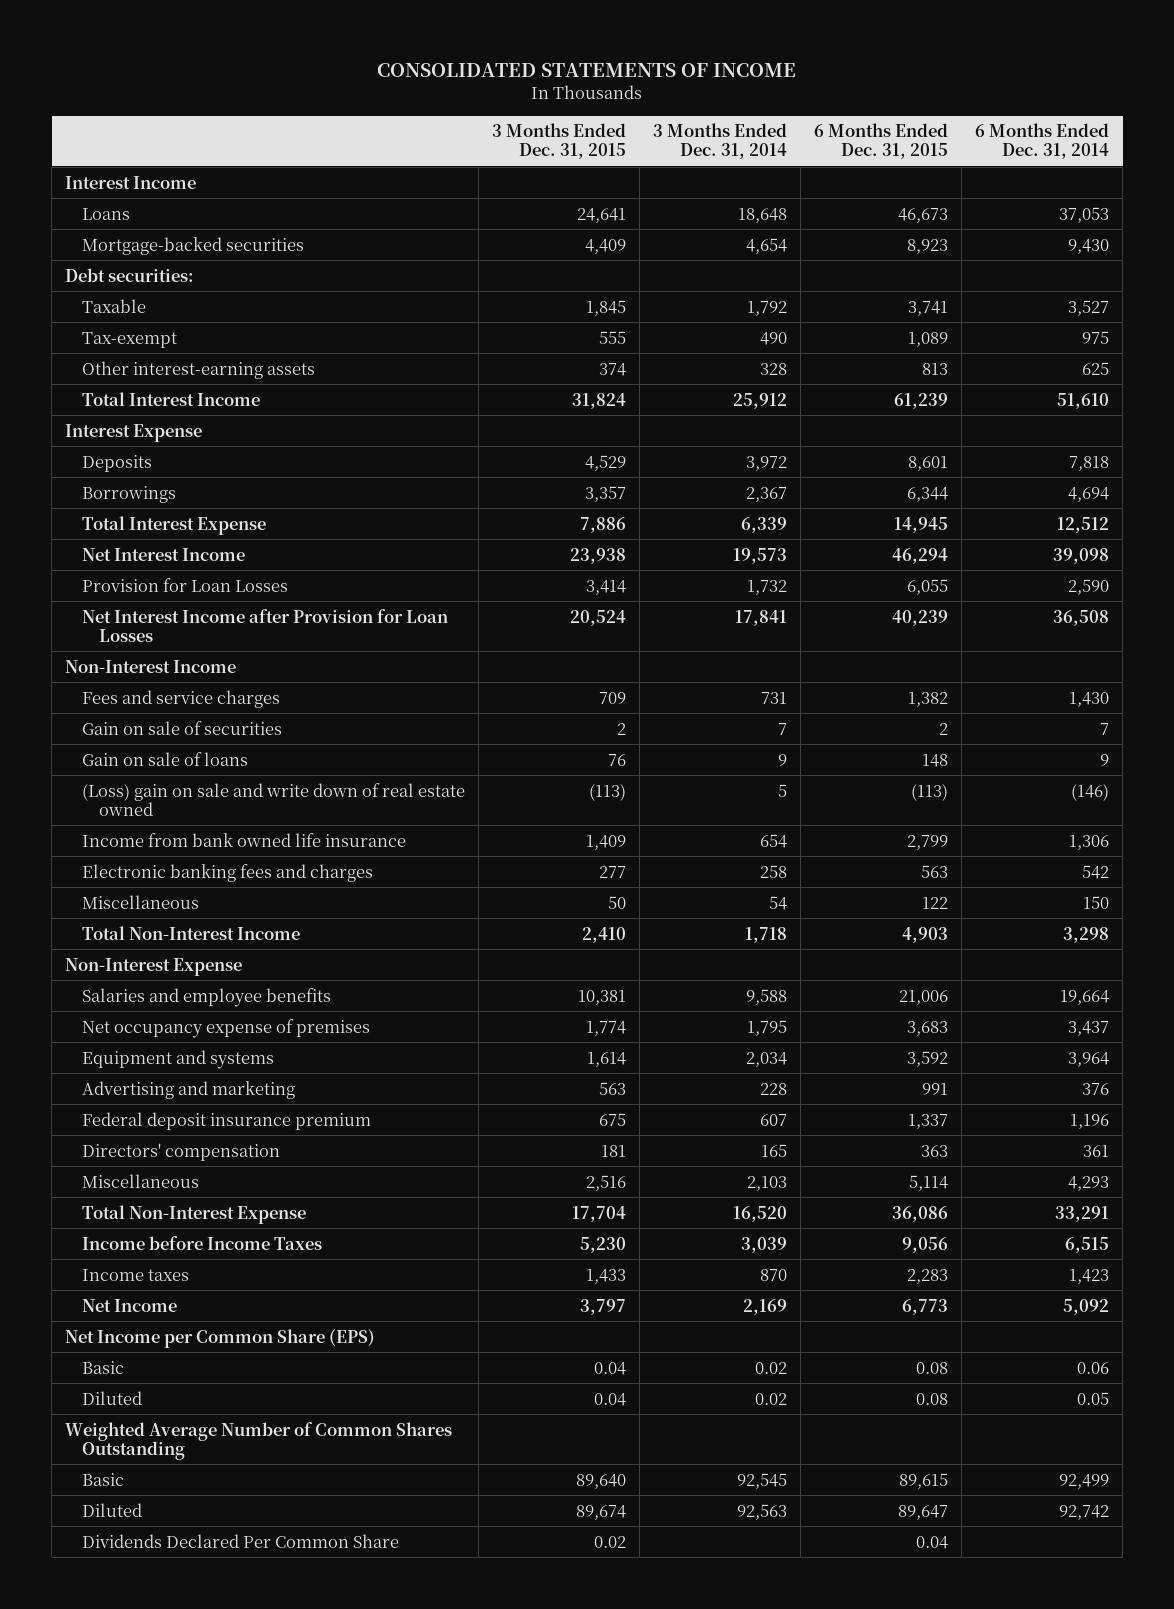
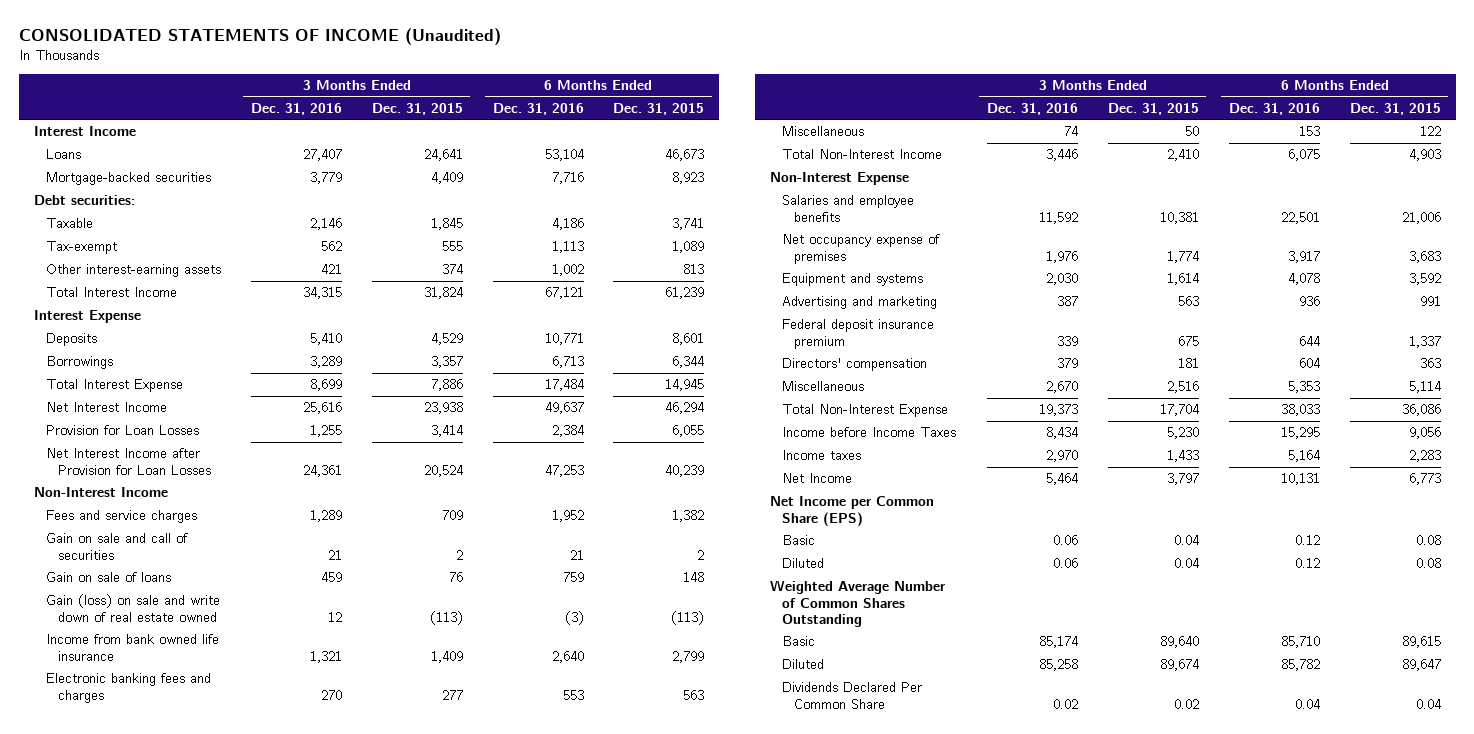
- CONSOLIDATED STATEMENTS OF INCOME
+ CONSOLIDATED STATEMENTS OF INCOME (Unaudited)
- | 3 Months Ended Dec. 31, 2015 | 3 Months Ended Dec. 31, 2014 | 6 Months Ended Dec. 31, 2015 | 6 Months Ended Dec. 31, 2014
+ | 3 Months Ended Dec. 31, 2016 | 3 Months Ended Dec. 31, 2015 | 6 Months Ended Dec. 31, 2016 | 6 Months Ended Dec. 31, 2015
- Gain on sale of securities | 2 | 7 | 2 | 7
+ Gain on sale and call of securities | 21 | 2 | 21 | 2
- (Loss) gain on sale and write down of real estate owned | (113) | 5 | (113) | (146)
+ Gain (loss) on sale and write down of real estate owned | 12 | (113) | (3) | (113)

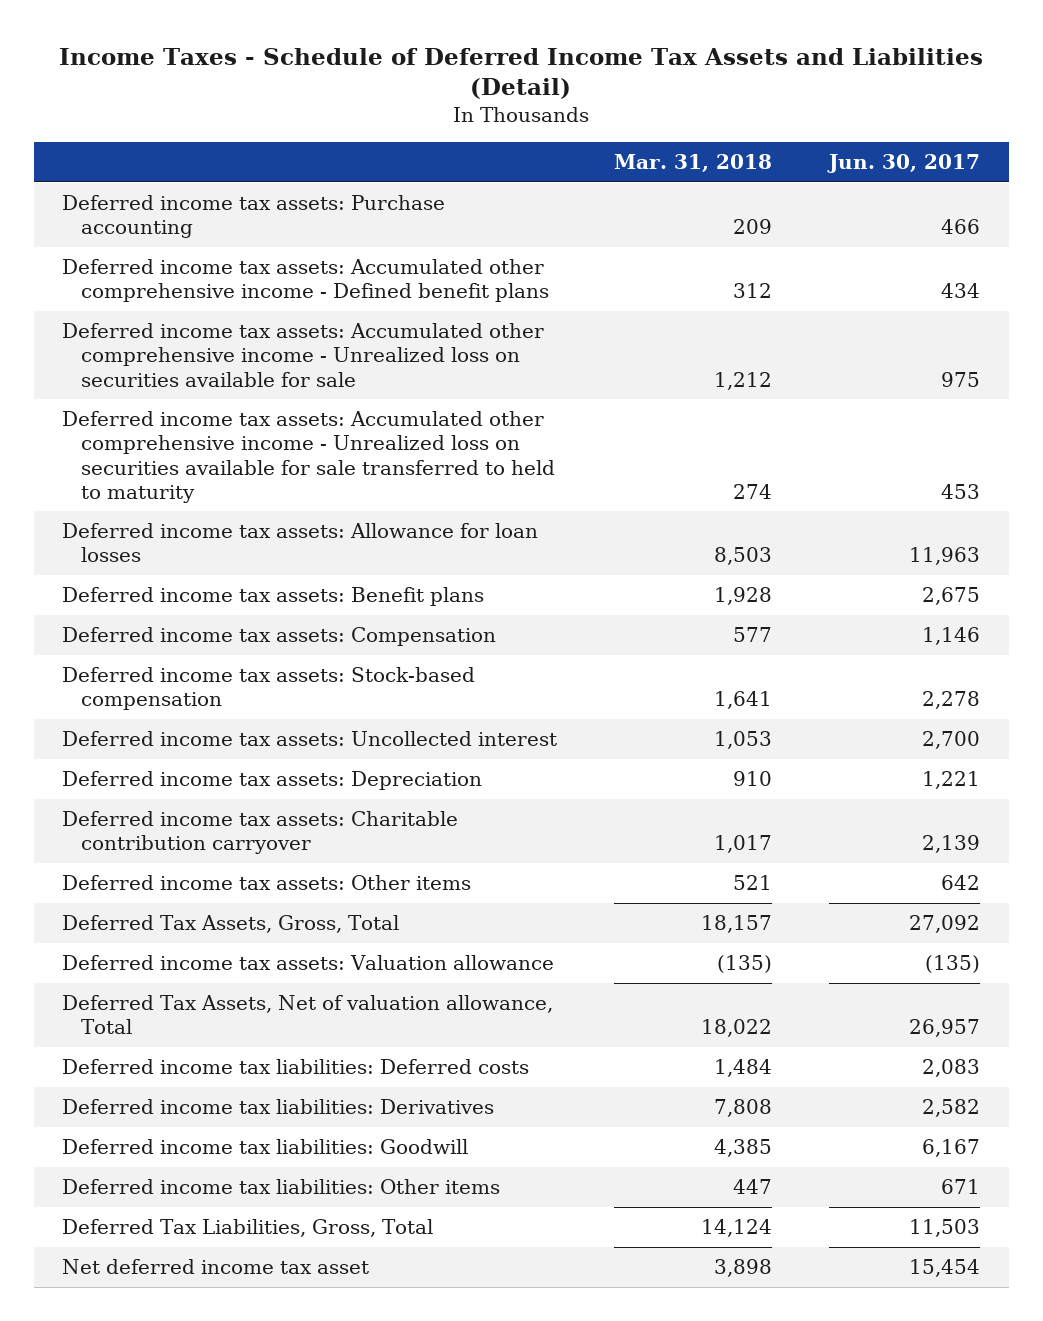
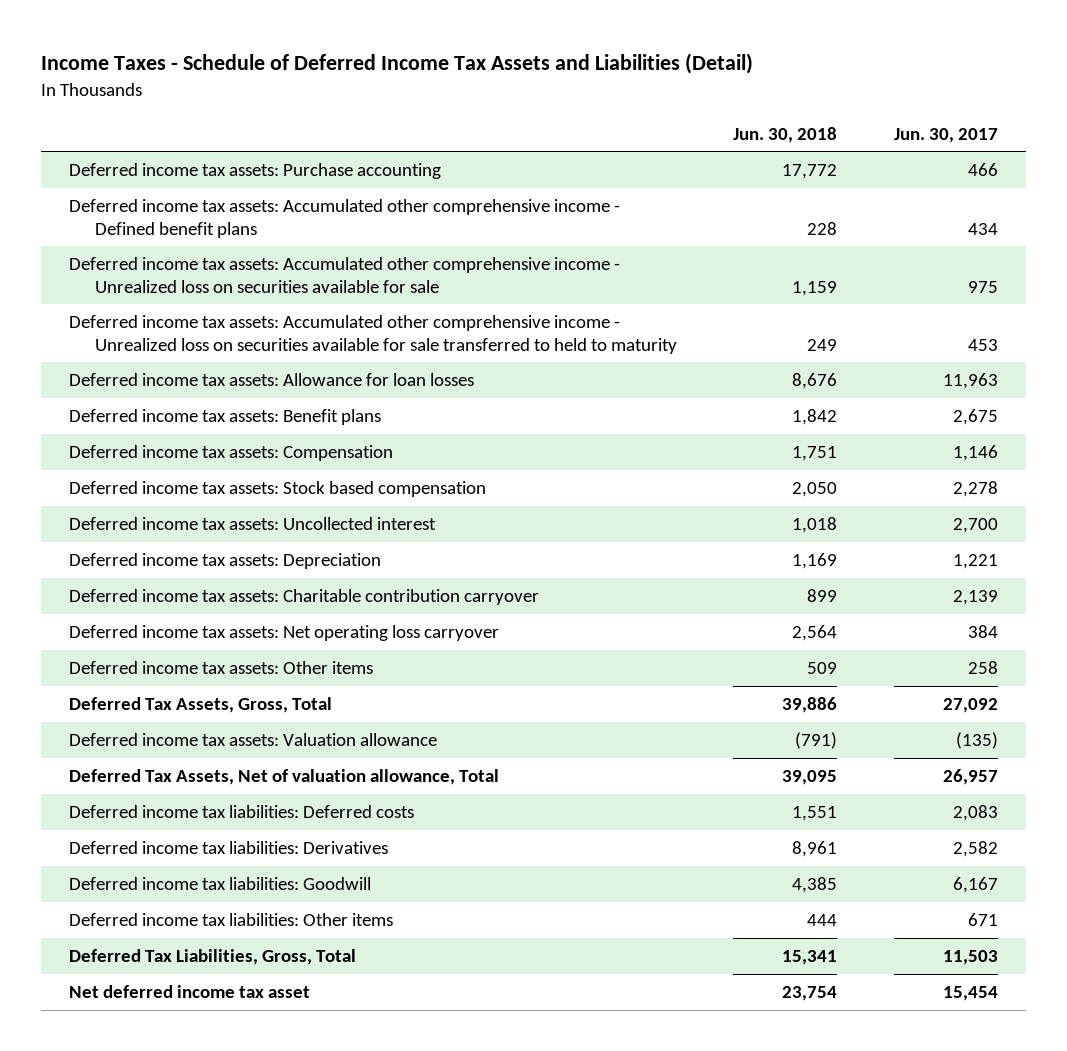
- | Mar. 31, 2018 | Jun. 30, 2017
+ | Jun. 30, 2018 | Jun. 30, 2017
- Deferred income tax assets: Stock-based compensation | 1,641 | 2,278
+ Deferred income tax assets: Stock based compensation | 2,050 | 2,278
- Deferred income tax assets: Other items | 521 | 642
+ Deferred income tax assets: Net operating loss carryover | 2,564 | 384
+ Deferred income tax assets: Other items | 509 | 258

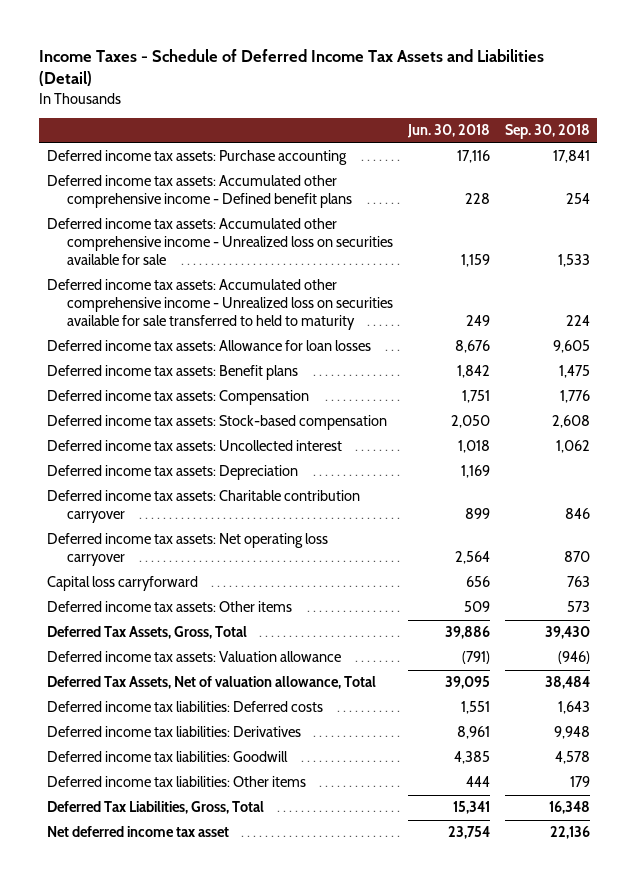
- | Jun. 30, 2018 | Jun. 30, 2017
+ | Jun. 30, 2018 | Sep. 30, 2018
- Deferred income tax assets: Purchase accounting | 17,772 | 466
+ Deferred income tax assets: Purchase accounting | 17,116 | 17,841
- Deferred income tax assets: Stock based compensation | 2,050 | 2,278
+ Deferred income tax assets: Stock-based compensation | 2,050 | 2,608
+ Capital loss carryforward | 656 | 763

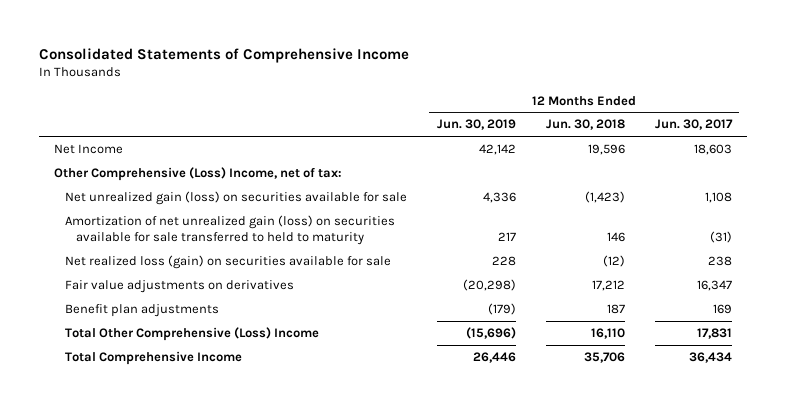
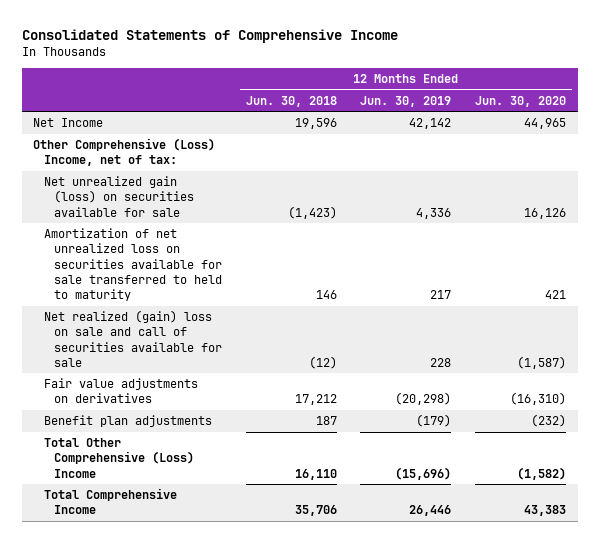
- | 12 Months Ended Jun. 30, 2019 | 12 Months Ended Jun. 30, 2018 | 12 Months Ended Jun. 30, 2017
+ | 12 Months Ended Jun. 30, 2018 | 12 Months Ended Jun. 30, 2019 | 12 Months Ended Jun. 30, 2020
- Amortization of net unrealized gain (loss) on securities available for sale transferred to held to maturity | 217 | 146 | (31)
- Net realized loss (gain) on securities available for sale | 228 | (12) | 238
+ Amortization of net unrealized loss on securities available for sale transferred to held to maturity | 146 | 217 | 421
+ Net realized (gain) loss on sale and call of securities available for sale | (12) | 228 | (1,587)

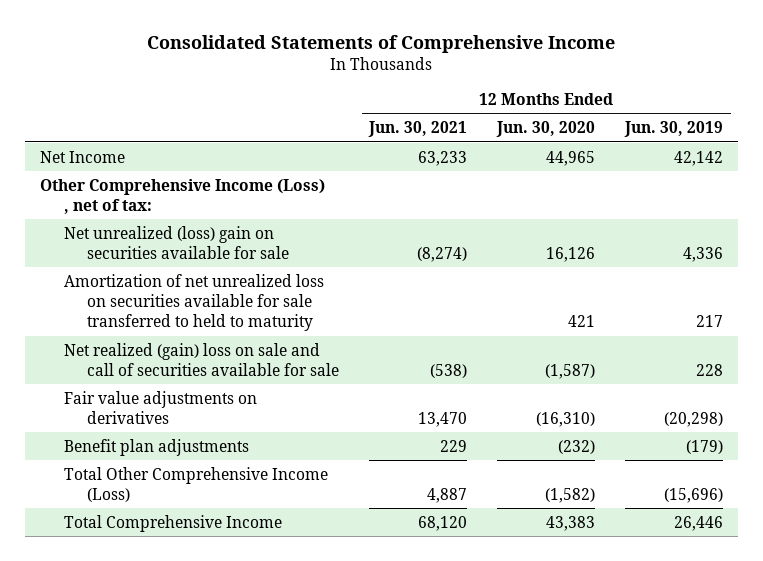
- | 12 Months Ended Jun. 30, 2018 | 12 Months Ended Jun. 30, 2019 | 12 Months Ended Jun. 30, 2020
+ | 12 Months Ended Jun. 30, 2021 | 12 Months Ended Jun. 30, 2020 | 12 Months Ended Jun. 30, 2019
- Other Comprehensive (Loss) Income, net of tax:
- Net unrealized gain (loss) on securities available for sale | (1,423) | 4,336 | 16,126
+ Other Comprehensive Income (Loss) , net of tax:
+ Net unrealized (loss) gain on securities available for sale | (8,274) | 16,126 | 4,336
- Total Other Comprehensive (Loss) Income | 16,110 | (15,696) | (1,582)
+ Total Other Comprehensive Income (Loss) | 4,887 | (1,582) | (15,696)

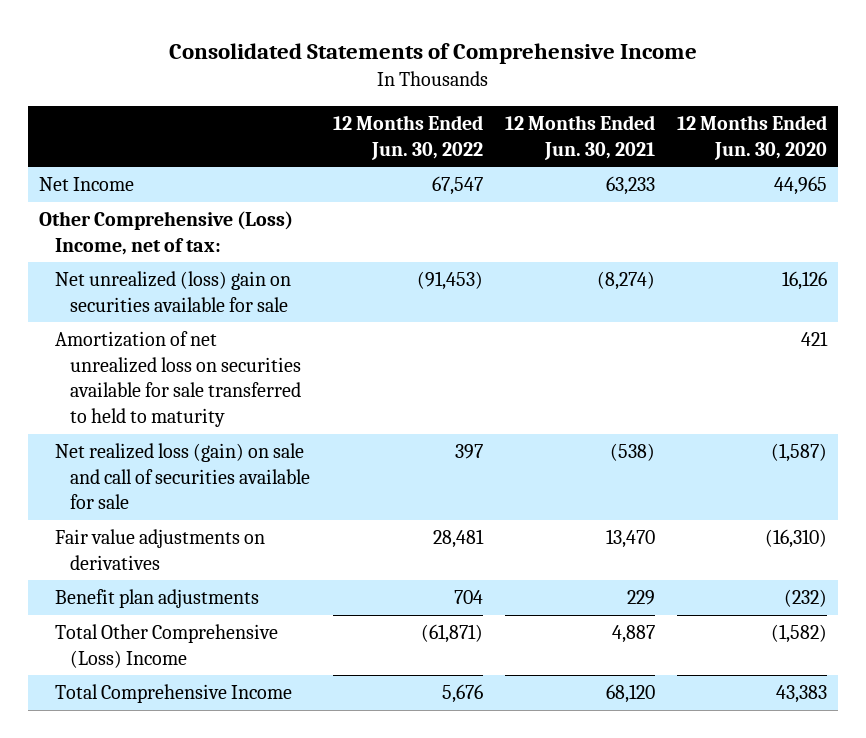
- | 12 Months Ended Jun. 30, 2021 | 12 Months Ended Jun. 30, 2020 | 12 Months Ended Jun. 30, 2019
+ | 12 Months Ended Jun. 30, 2022 | 12 Months Ended Jun. 30, 2021 | 12 Months Ended Jun. 30, 2020
- Other Comprehensive Income (Loss) , net of tax:
+ Other Comprehensive (Loss) Income, net of tax:
- Net realized (gain) loss on sale and call of securities available for sale | (538) | (1,587) | 228
+ Net realized loss (gain) on sale and call of securities available for sale | 397 | (538) | (1,587)
- Total Other Comprehensive Income (Loss) | 4,887 | (1,582) | (15,696)
+ Total Other Comprehensive (Loss) Income | (61,871) | 4,887 | (1,582)

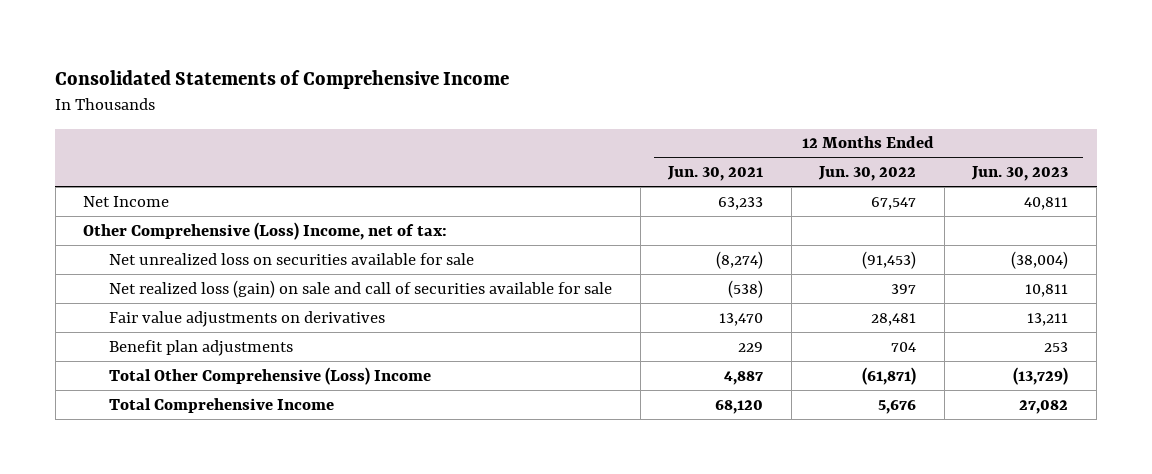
- | 12 Months Ended Jun. 30, 2022 | 12 Months Ended Jun. 30, 2021 | 12 Months Ended Jun. 30, 2020
+ | 12 Months Ended Jun. 30, 2021 | 12 Months Ended Jun. 30, 2022 | 12 Months Ended Jun. 30, 2023
- Net unrealized (loss) gain on securities available for sale | (91,453) | (8,274) | 16,126
- Amortization of net unrealized loss on securities available for sale transferred to held to maturity | | | 421
+ Net unrealized loss on securities available for sale | (8,274) | (91,453) | (38,004)

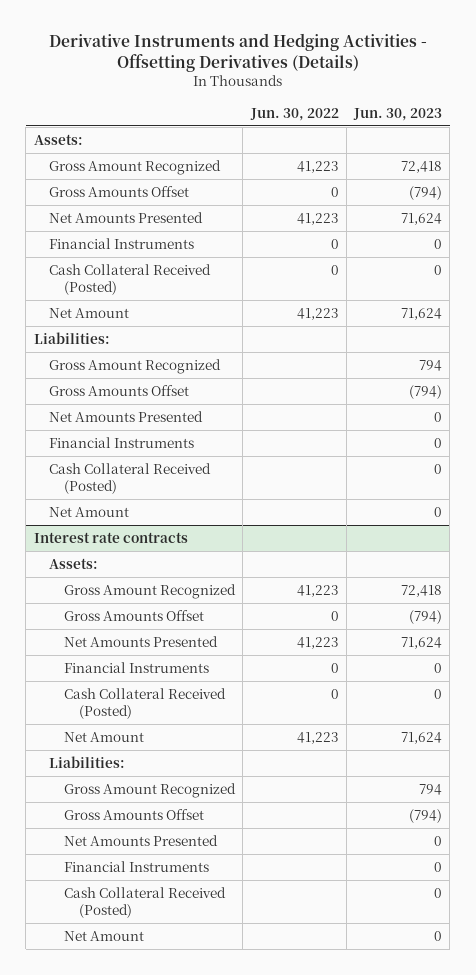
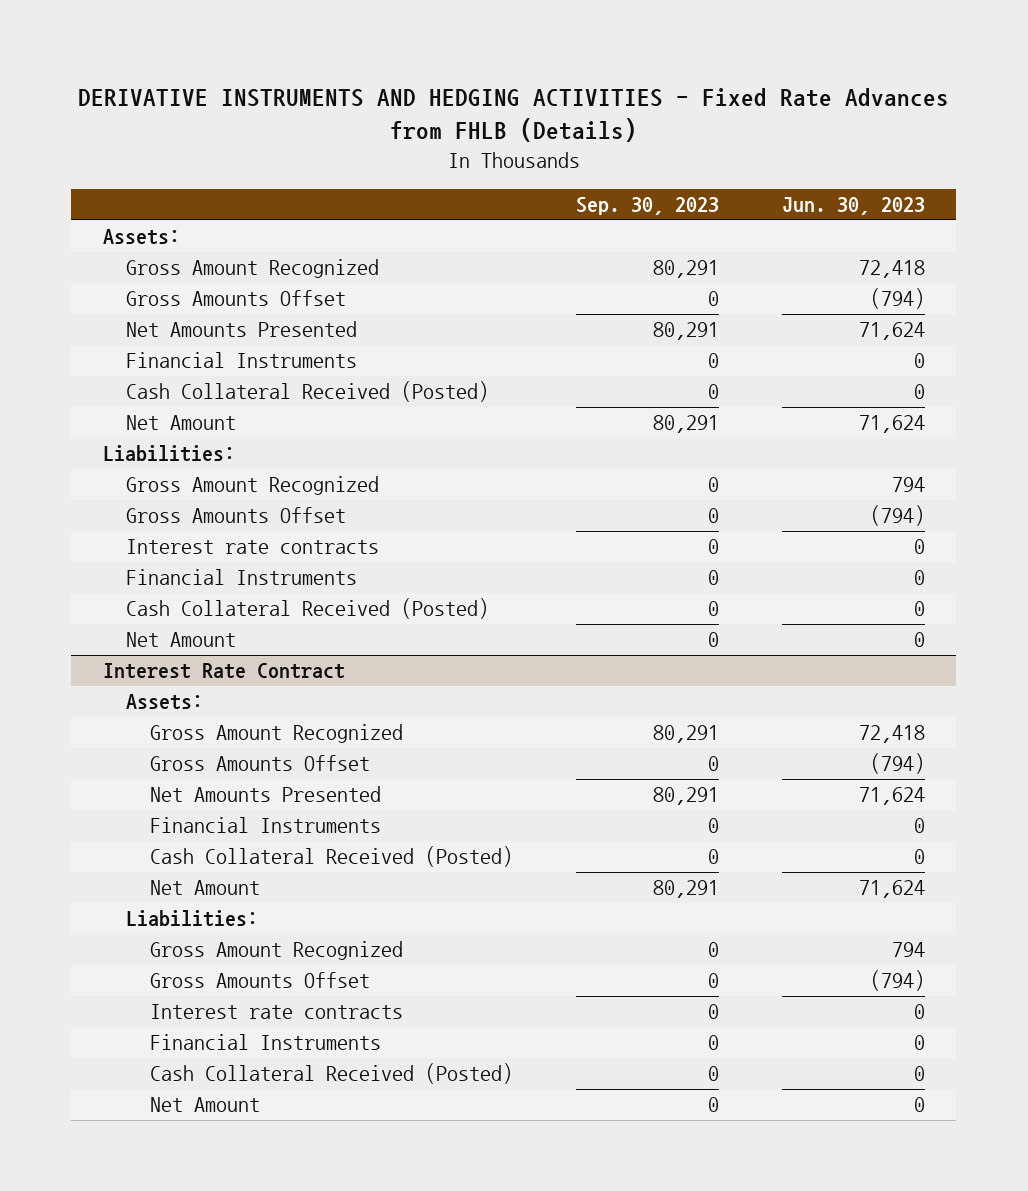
- Derivative Instruments and Hedging Activities - Offsetting Derivatives (Details)
+ DERIVATIVE INSTRUMENTS AND HEDGING ACTIVITIES - Fixed Rate Advances from FHLB (Details)
- | Jun. 30, 2022 | Jun. 30, 2023
+ | Sep. 30, 2023 | Jun. 30, 2023
- Net Amounts Presented | | 0
+ Interest rate contracts | 0 | 0
- Interest rate contracts
+ Interest Rate Contract
- Net Amounts Presented | | 0
+ Interest rate contracts | 0 | 0

